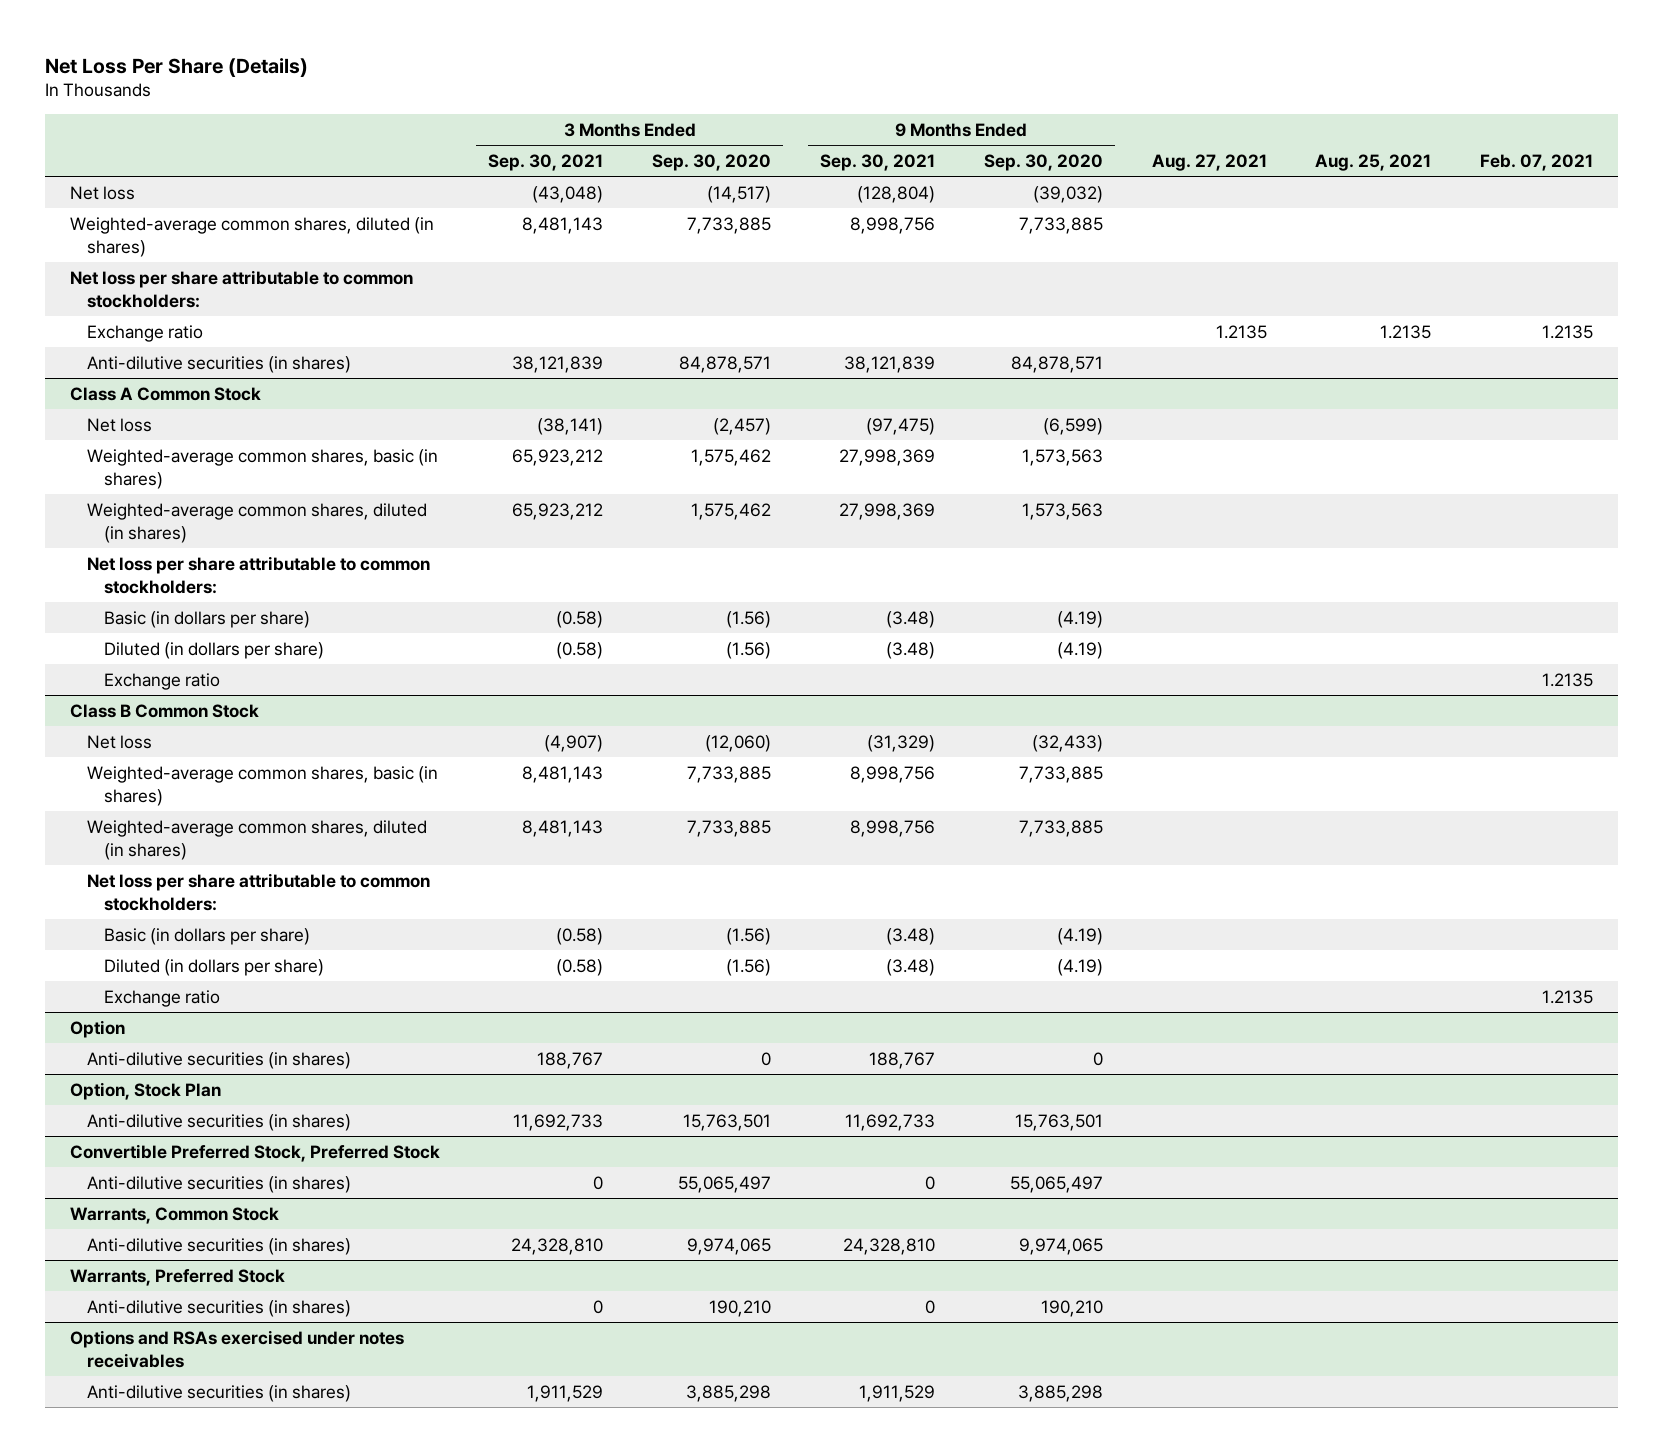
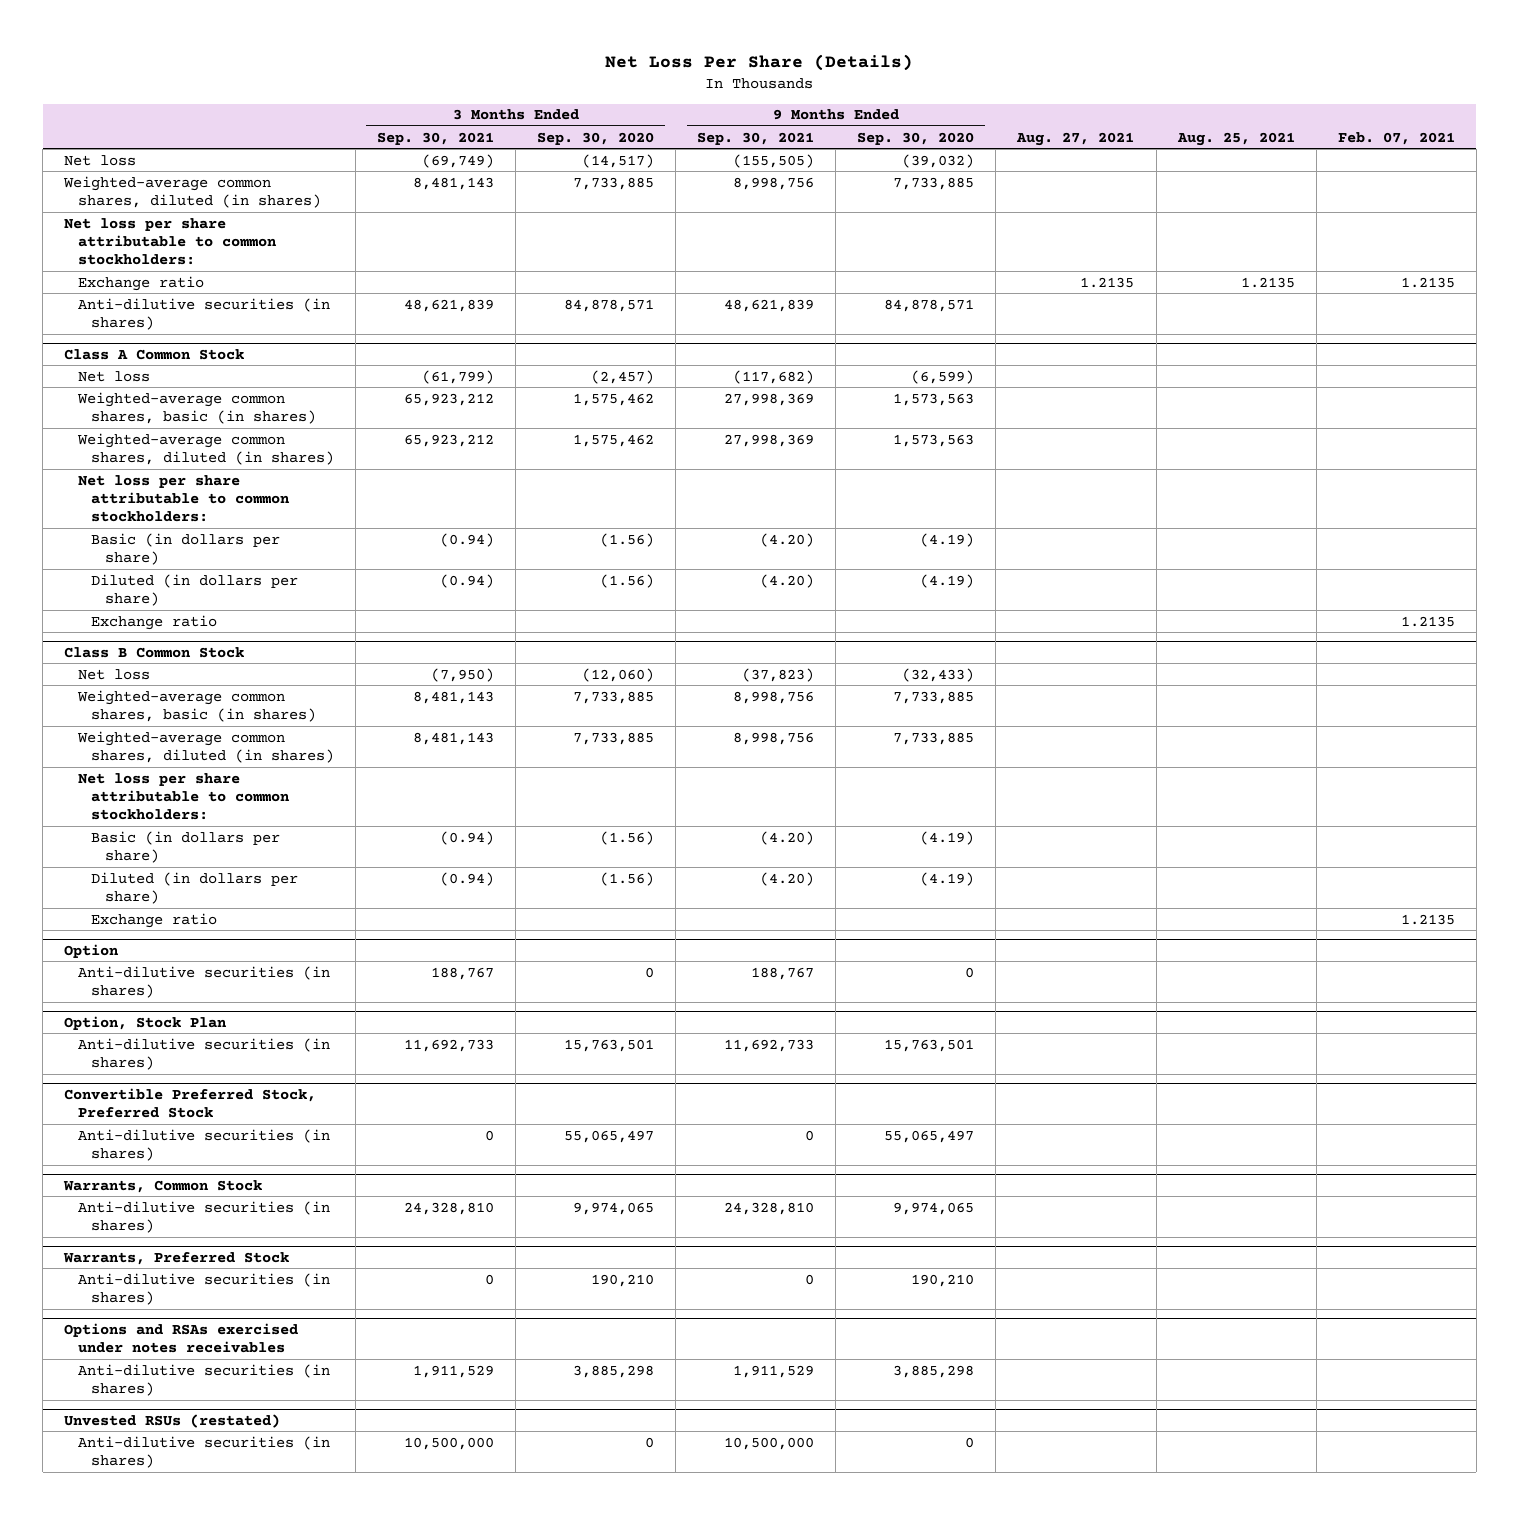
- Net loss | (43,048) | (14,517) | (128,804) | (39,032) | | |
+ Net loss | (69,749) | (14,517) | (155,505) | (39,032) | | |
- Anti-dilutive securities (in shares) | 38,121,839 | 84,878,571 | 38,121,839 | 84,878,571 | | |
+ Anti-dilutive securities (in shares) | 48,621,839 | 84,878,571 | 48,621,839 | 84,878,571 | | |
@ Class A Common Stock
- Net loss | (38,141) | (2,457) | (97,475) | (6,599) | | |
+ Net loss | (61,799) | (2,457) | (117,682) | (6,599) | | |
- Basic (in dollars per share) | (0.58) | (1.56) | (3.48) | (4.19) | | |
- Diluted (in dollars per share) | (0.58) | (1.56) | (3.48) | (4.19) | | |
+ Basic (in dollars per share) | (0.94) | (1.56) | (4.20) | (4.19) | | |
+ Diluted (in dollars per share) | (0.94) | (1.56) | (4.20) | (4.19) | | |
@ Class B Common Stock
- Net loss | (4,907) | (12,060) | (31,329) | (32,433) | | |
+ Net loss | (7,950) | (12,060) | (37,823) | (32,433) | | |
- Basic (in dollars per share) | (0.58) | (1.56) | (3.48) | (4.19) | | |
- Diluted (in dollars per share) | (0.58) | (1.56) | (3.48) | (4.19) | | |
+ Basic (in dollars per share) | (0.94) | (1.56) | (4.20) | (4.19) | | |
+ Diluted (in dollars per share) | (0.94) | (1.56) | (4.20) | (4.19) | | |
+ Unvested RSUs (restated)
+ Anti-dilutive securities (in shares) | 10,500,000 | 0 | 10,500,000 | 0 | | |

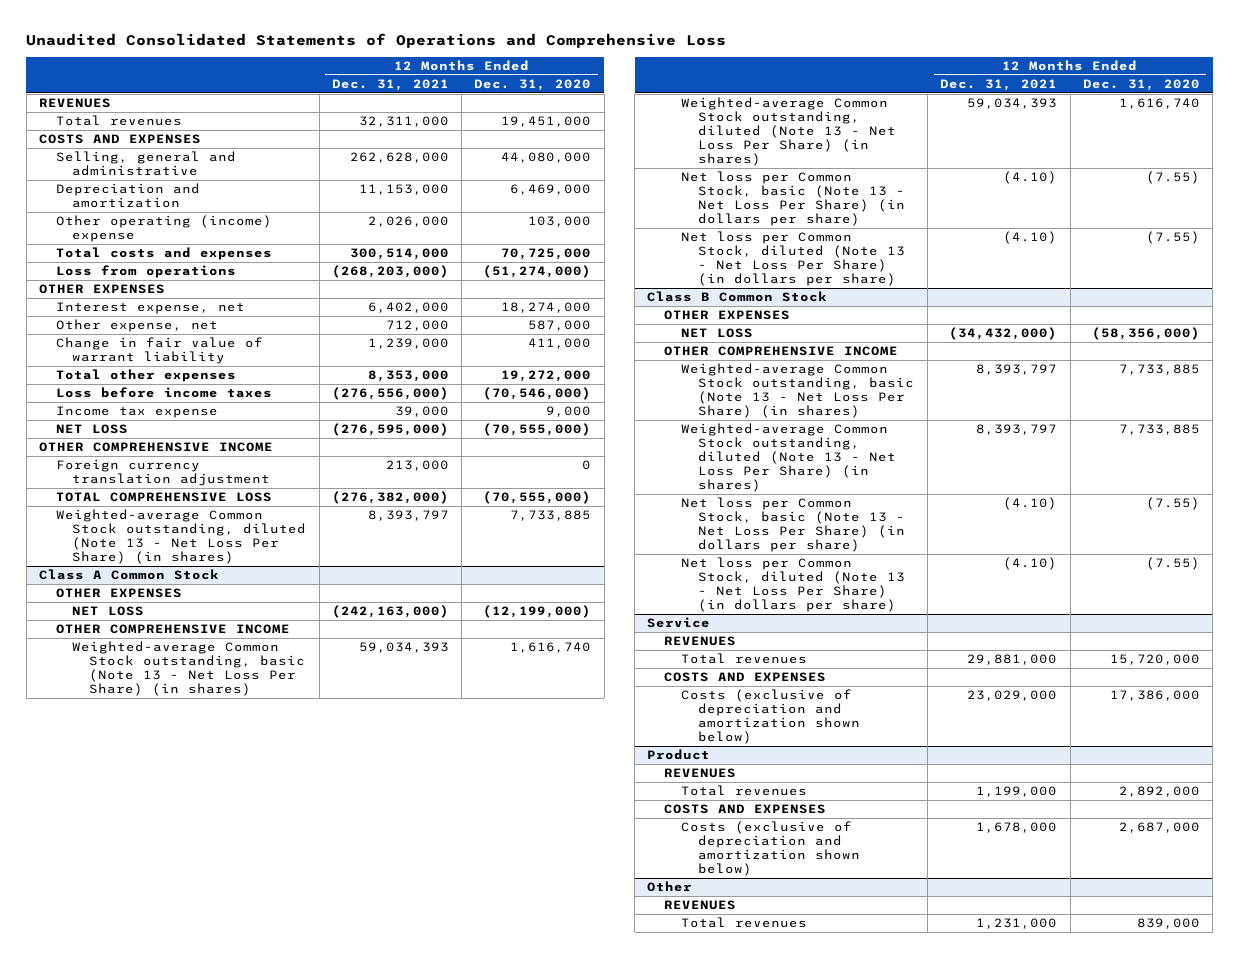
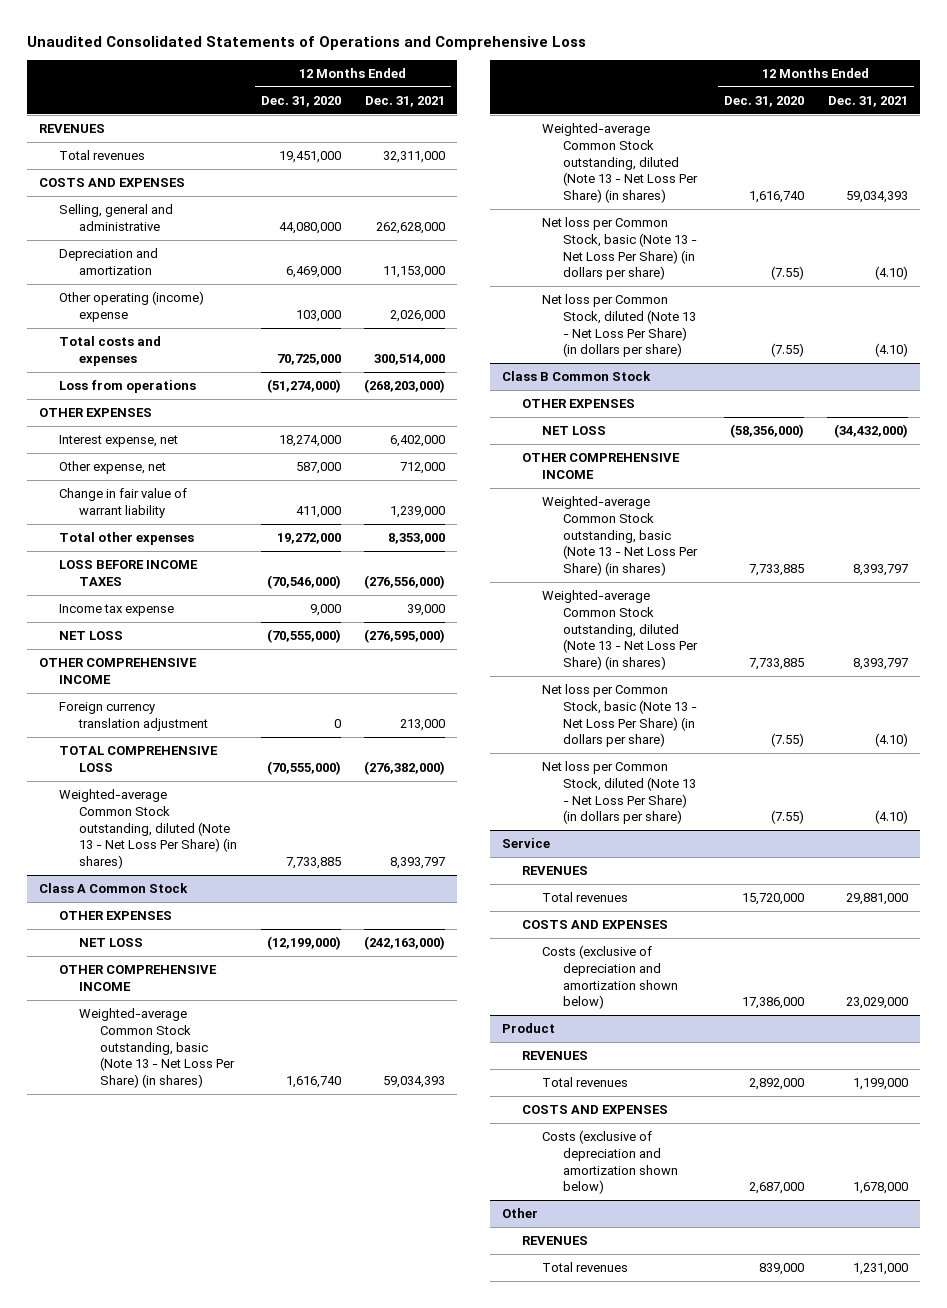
- | 12 Months Ended Dec. 31, 2021 | 12 Months Ended Dec. 31, 2020
+ | 12 Months Ended Dec. 31, 2020 | 12 Months Ended Dec. 31, 2021
- Loss before income taxes | (276,556,000) | (70,546,000)
+ LOSS BEFORE INCOME TAXES | (70,546,000) | (276,556,000)

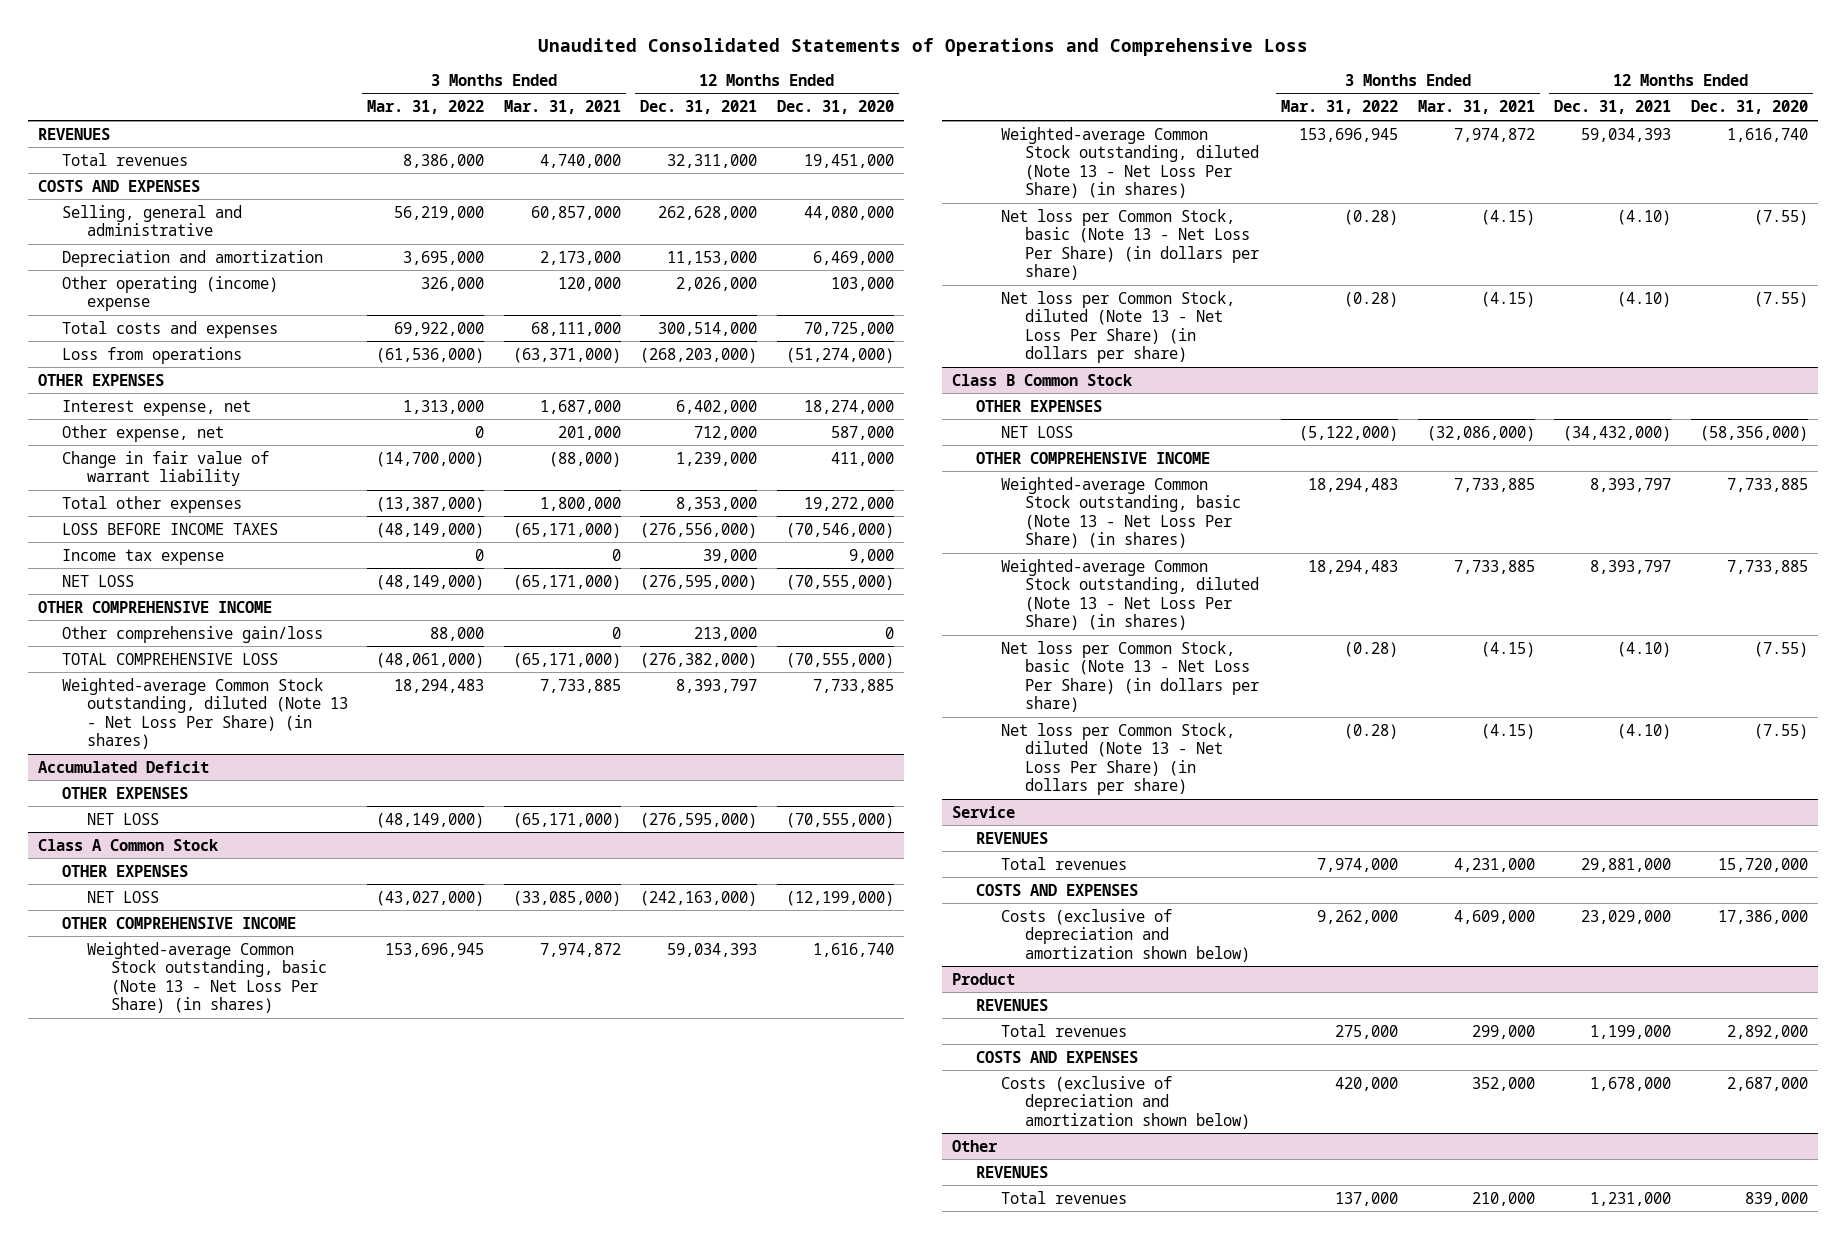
- | 12 Months Ended Dec. 31, 2020 | 12 Months Ended Dec. 31, 2021
+ | 3 Months Ended Mar. 31, 2022 | 3 Months Ended Mar. 31, 2021 | 12 Months Ended Dec. 31, 2021 | 12 Months Ended Dec. 31, 2020
- Foreign currency translation adjustment | 0 | 213,000
+ Other comprehensive gain/loss | 88,000 | 0 | 213,000 | 0
+ Accumulated Deficit
+ OTHER EXPENSES
+ NET LOSS | (48,149,000) | (65,171,000) | (276,595,000) | (70,555,000)

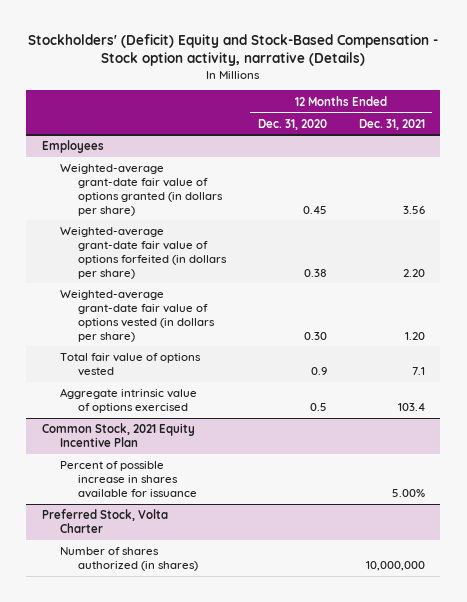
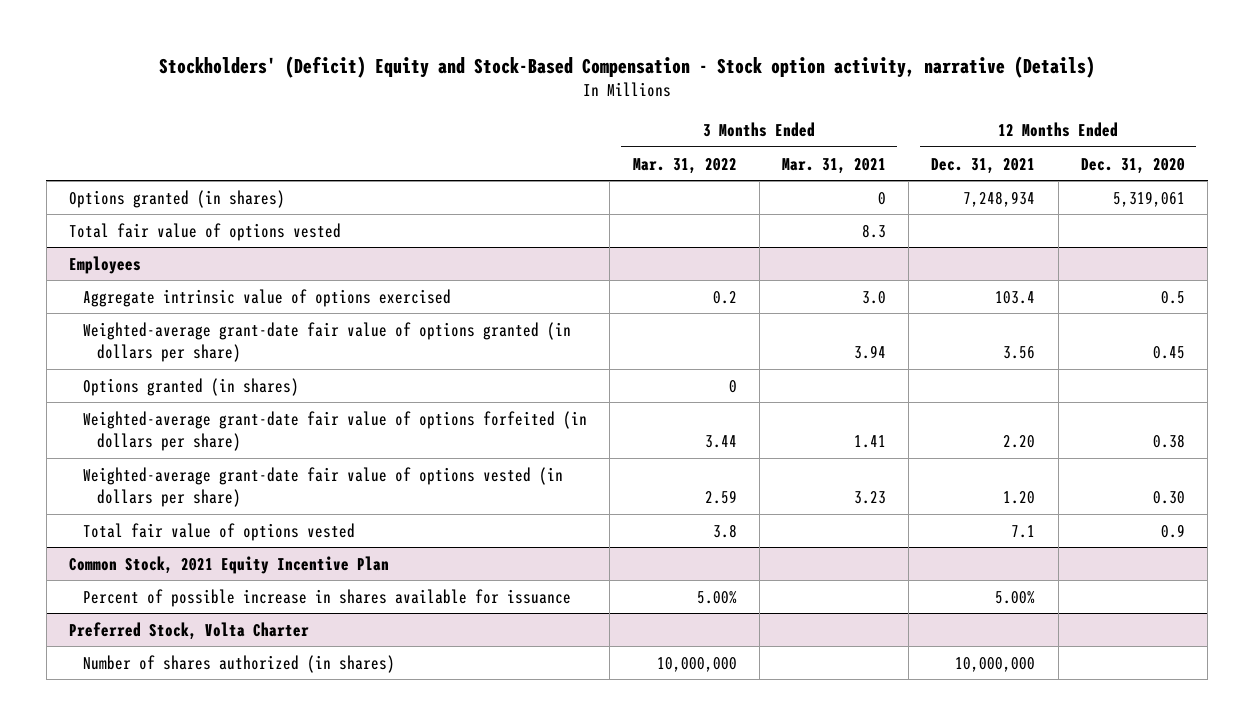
- | 12 Months Ended Dec. 31, 2020 | 12 Months Ended Dec. 31, 2021
+ | 3 Months Ended Mar. 31, 2022 | 3 Months Ended Mar. 31, 2021 | 12 Months Ended Dec. 31, 2021 | 12 Months Ended Dec. 31, 2020
+ Options granted (in shares) | | 0 | 7,248,934 | 5,319,061
+ Total fair value of options vested | | 8.3 | |
@ Employees
moved up: Aggregate intrinsic value of options exercised | 0.2 | 3.0 | 103.4 | 0.5
+ Options granted (in shares) | 0 | | |

